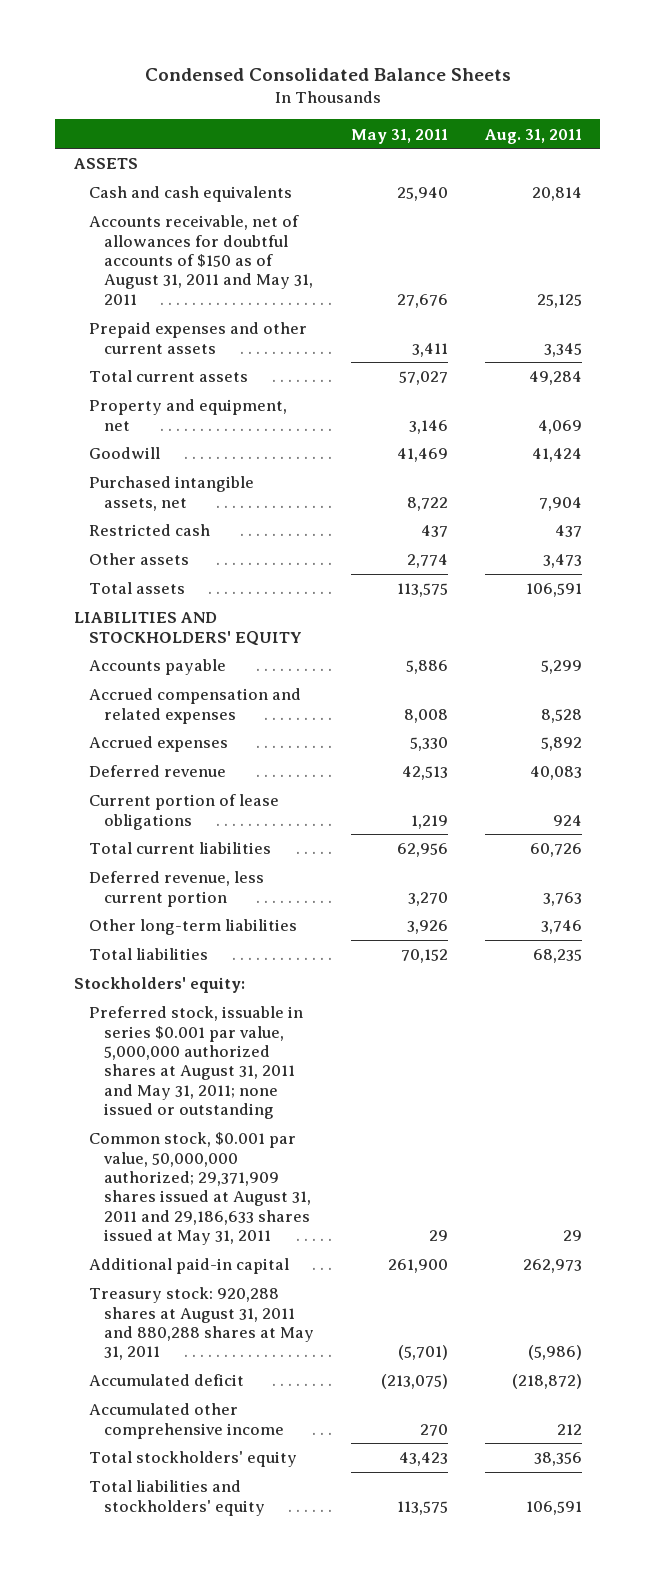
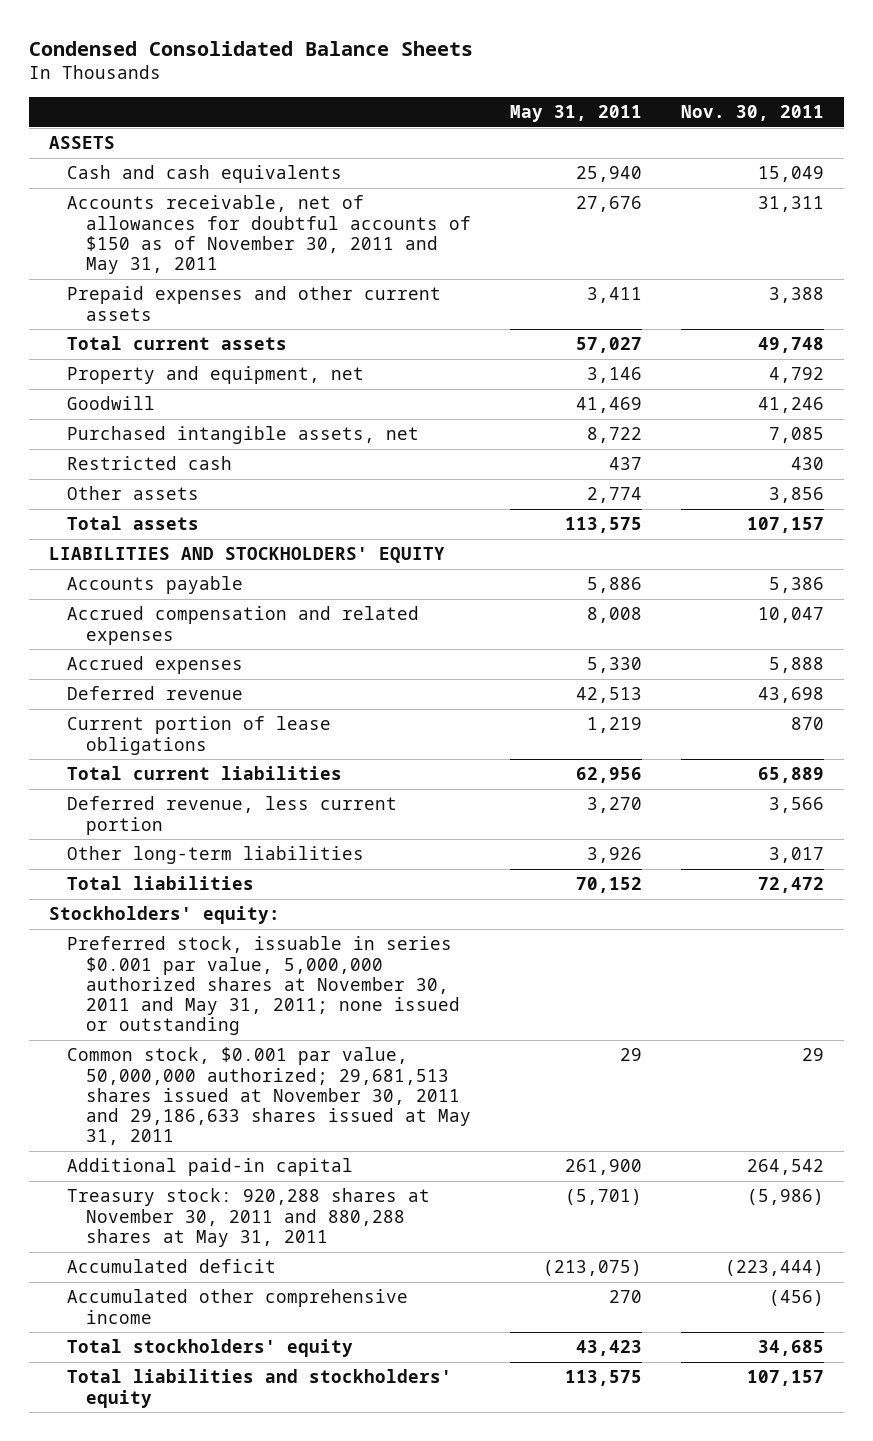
- | May 31, 2011 | Aug. 31, 2011
+ | May 31, 2011 | Nov. 30, 2011
- Accounts receivable, net of allowances for doubtful accounts of $150 as of August 31, 2011 and May 31, 2011 | 27,676 | 25,125
+ Accounts receivable, net of allowances for doubtful accounts of $150 as of November 30, 2011 and May 31, 2011 | 27,676 | 31,311
- Preferred stock, issuable in series $0.001 par value, 5,000,000 authorized shares at August 31, 2011 and May 31, 2011; none issued or outstanding
- Common stock, $0.001 par value, 50,000,000 authorized; 29,371,909 shares issued at August 31, 2011 and 29,186,633 shares issued at May 31, 2011 | 29 | 29
+ Preferred stock, issuable in series $0.001 par value, 5,000,000 authorized shares at November 30, 2011 and May 31, 2011; none issued or outstanding
+ Common stock, $0.001 par value, 50,000,000 authorized; 29,681,513 shares issued at November 30, 2011 and 29,186,633 shares issued at May 31, 2011 | 29 | 29
- Treasury stock: 920,288 shares at August 31, 2011 and 880,288 shares at May 31, 2011 | (5,701) | (5,986)
+ Treasury stock: 920,288 shares at November 30, 2011 and 880,288 shares at May 31, 2011 | (5,701) | (5,986)

